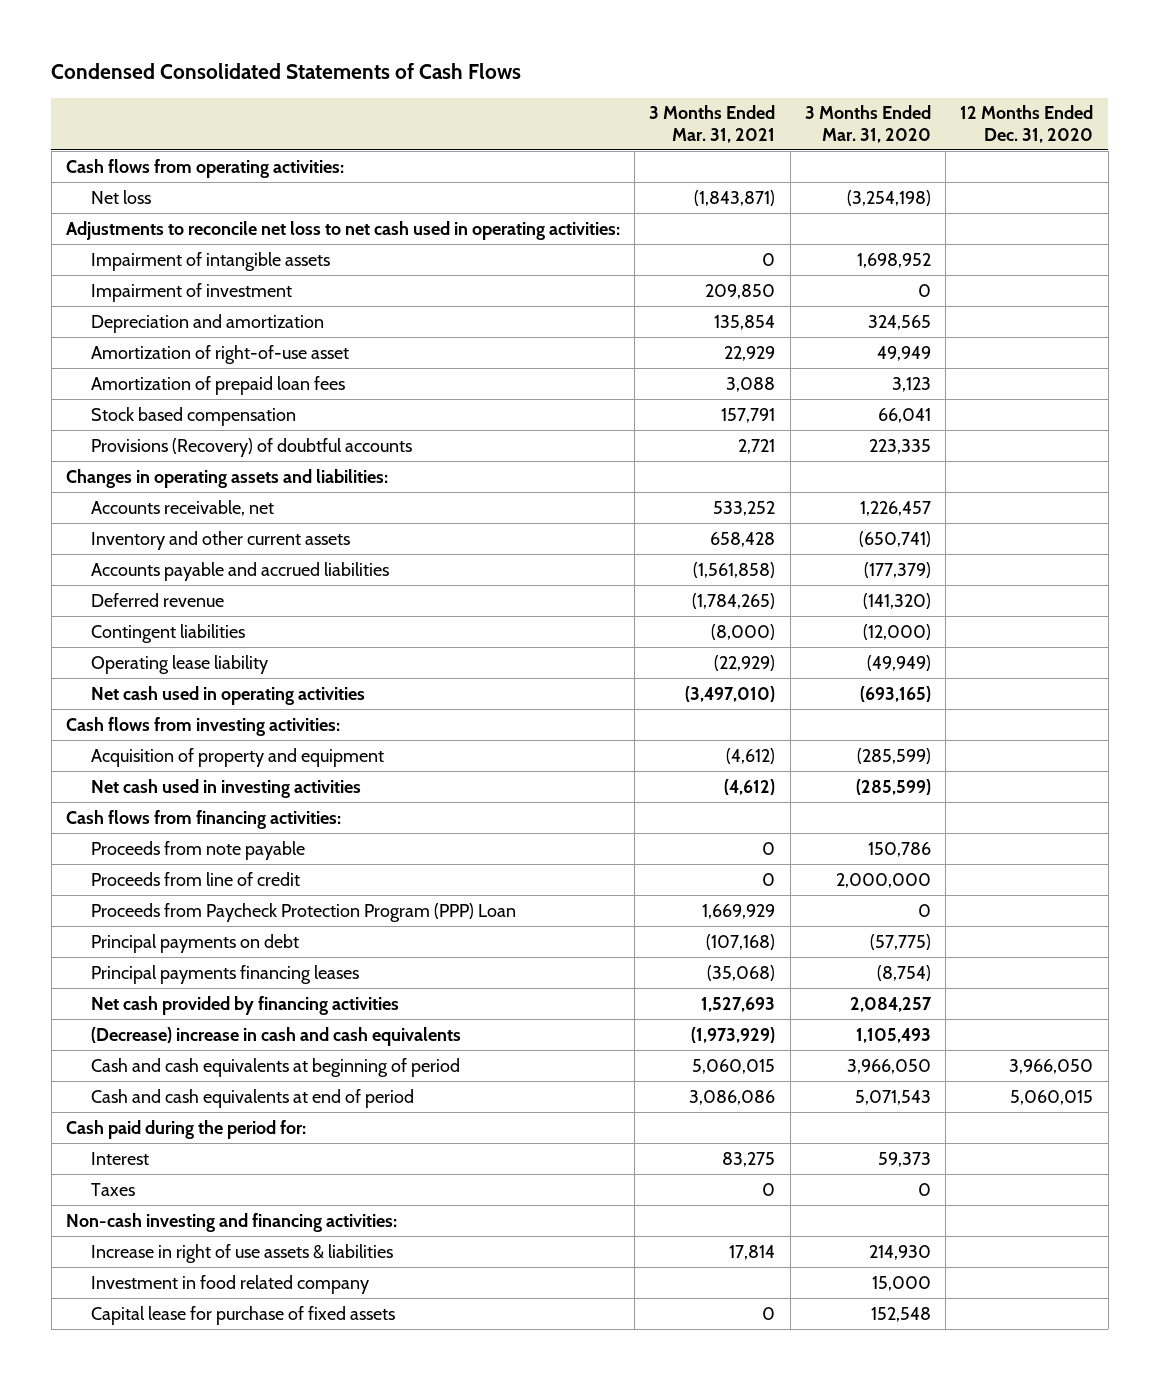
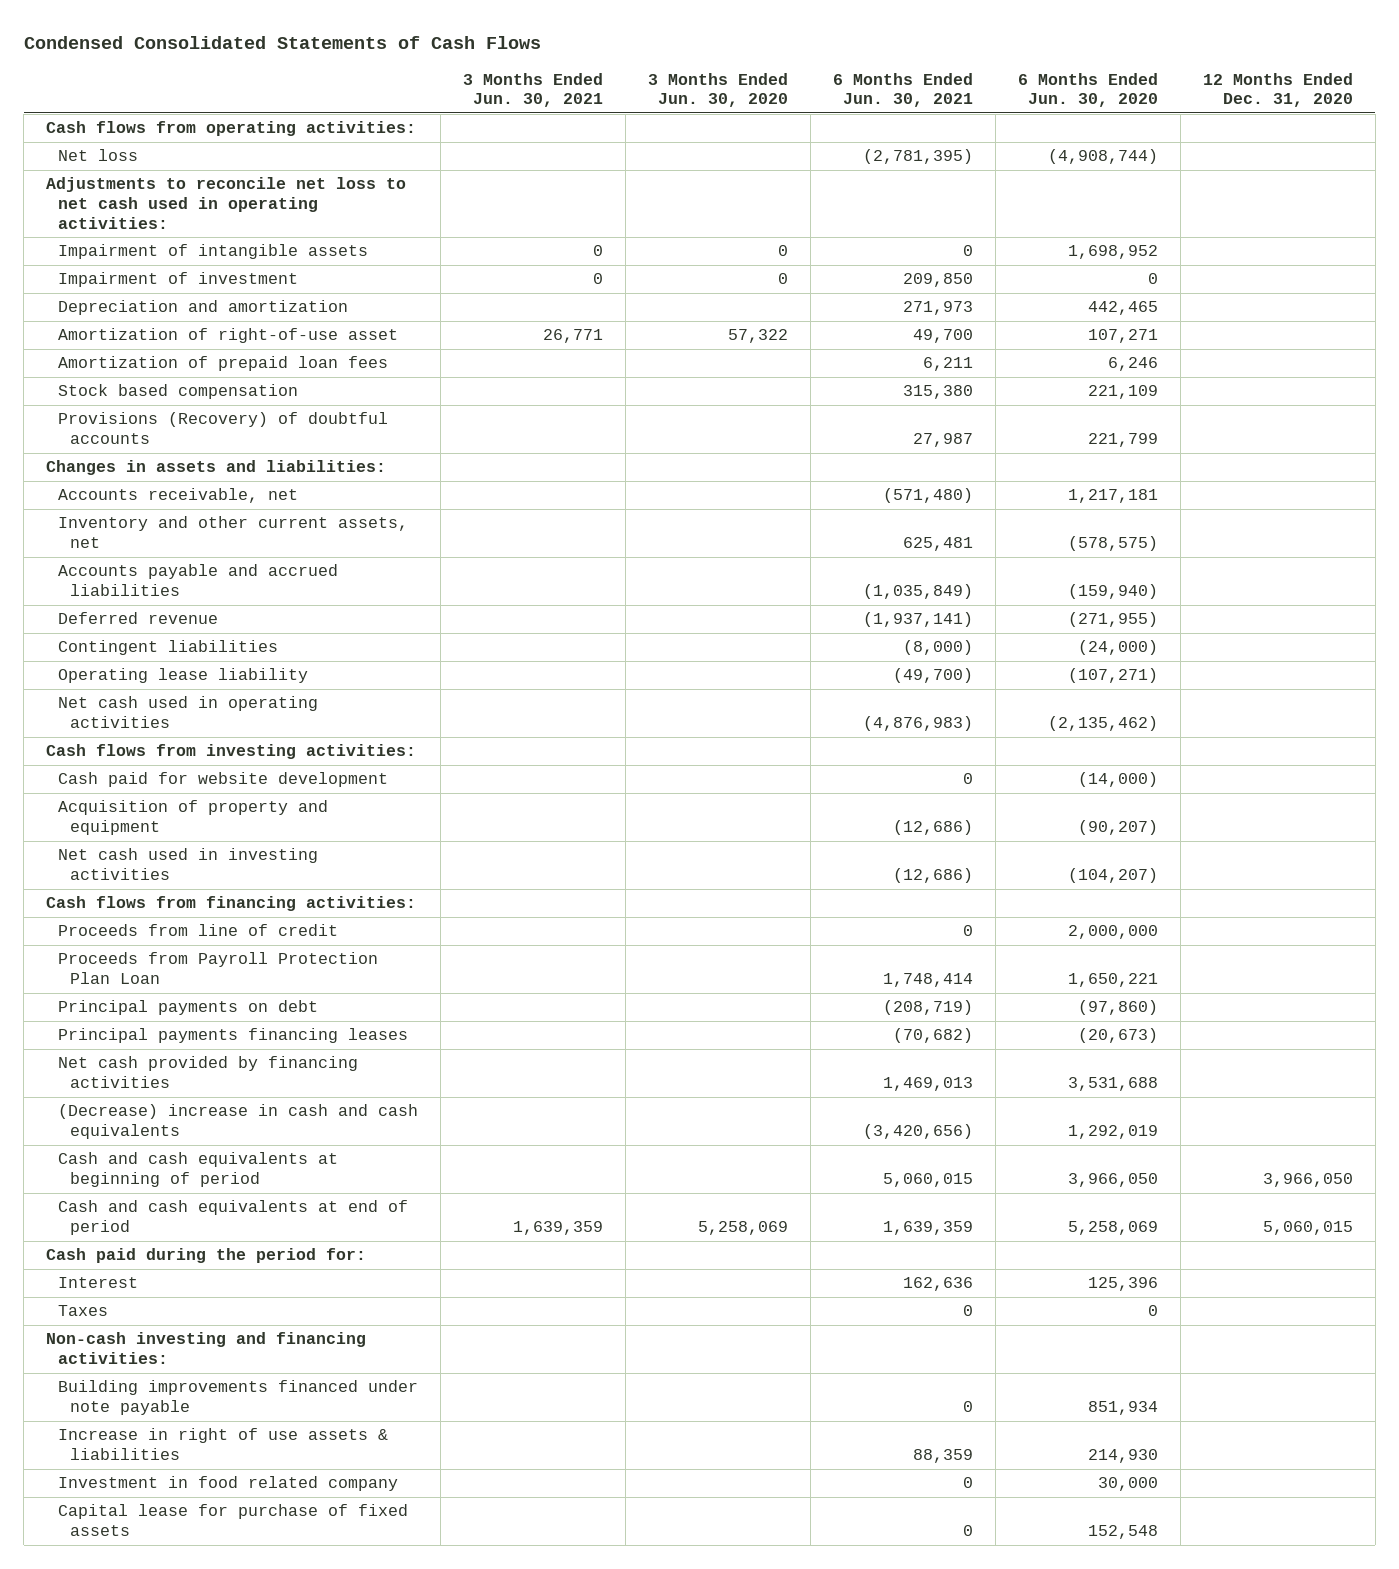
- | 3 Months Ended Mar. 31, 2021 | 3 Months Ended Mar. 31, 2020 | 12 Months Ended Dec. 31, 2020
+ | 3 Months Ended Jun. 30, 2021 | 3 Months Ended Jun. 30, 2020 | 6 Months Ended Jun. 30, 2021 | 6 Months Ended Jun. 30, 2020 | 12 Months Ended Dec. 31, 2020
- Changes in operating assets and liabilities:
+ Changes in assets and liabilities:
- Inventory and other current assets | 658,428 | (650,741) |
+ Inventory and other current assets, net | | | 625,481 | (578,575) |
+ Cash paid for website development | | | 0 | (14,000) |
- Proceeds from note payable | 0 | 150,786 |
- Proceeds from Paycheck Protection Program (PPP) Loan | 1,669,929 | 0 |
+ Proceeds from Payroll Protection Plan Loan | | | 1,748,414 | 1,650,221 |
+ Building improvements financed under note payable | | | 0 | 851,934 |

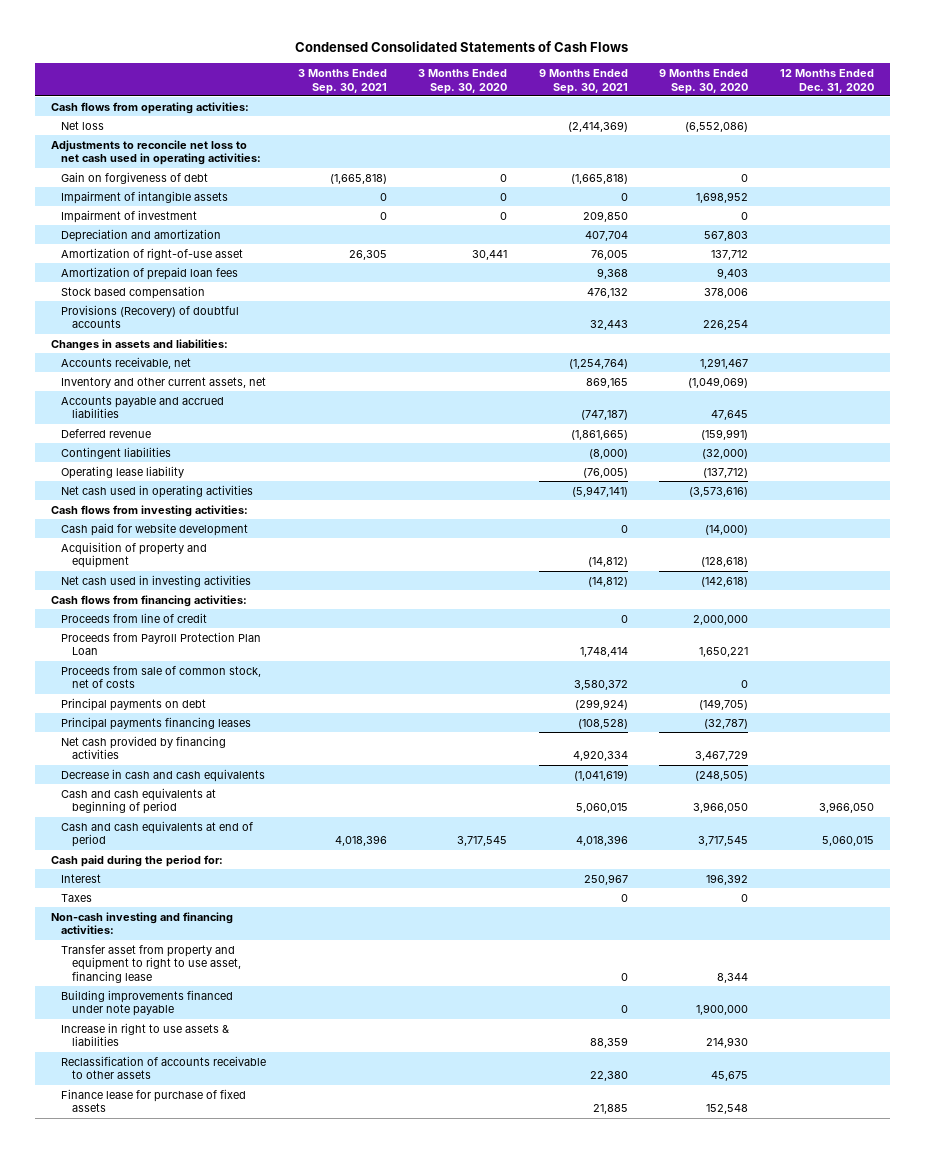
- | 3 Months Ended Jun. 30, 2021 | 3 Months Ended Jun. 30, 2020 | 6 Months Ended Jun. 30, 2021 | 6 Months Ended Jun. 30, 2020 | 12 Months Ended Dec. 31, 2020
+ | 3 Months Ended Sep. 30, 2021 | 3 Months Ended Sep. 30, 2020 | 9 Months Ended Sep. 30, 2021 | 9 Months Ended Sep. 30, 2020 | 12 Months Ended Dec. 31, 2020
+ Gain on forgiveness of debt | (1,665,818) | 0 | (1,665,818) | 0 |
+ Proceeds from sale of common stock, net of costs | | | 3,580,372 | 0 |
- (Decrease) increase in cash and cash equivalents | | | (3,420,656) | 1,292,019 |
+ Decrease in cash and cash equivalents | | | (1,041,619) | (248,505) |
+ Transfer asset from property and equipment to right to use asset, financing lease | | | 0 | 8,344 |
- Increase in right of use assets & liabilities | | | 88,359 | 214,930 |
- Investment in food related company | | | 0 | 30,000 |
- Capital lease for purchase of fixed assets | | | 0 | 152,548 |
+ Increase in right to use assets & liabilities | | | 88,359 | 214,930 |
+ Reclassification of accounts receivable to other assets | | | 22,380 | 45,675 |
+ Finance lease for purchase of fixed assets | | | 21,885 | 152,548 |

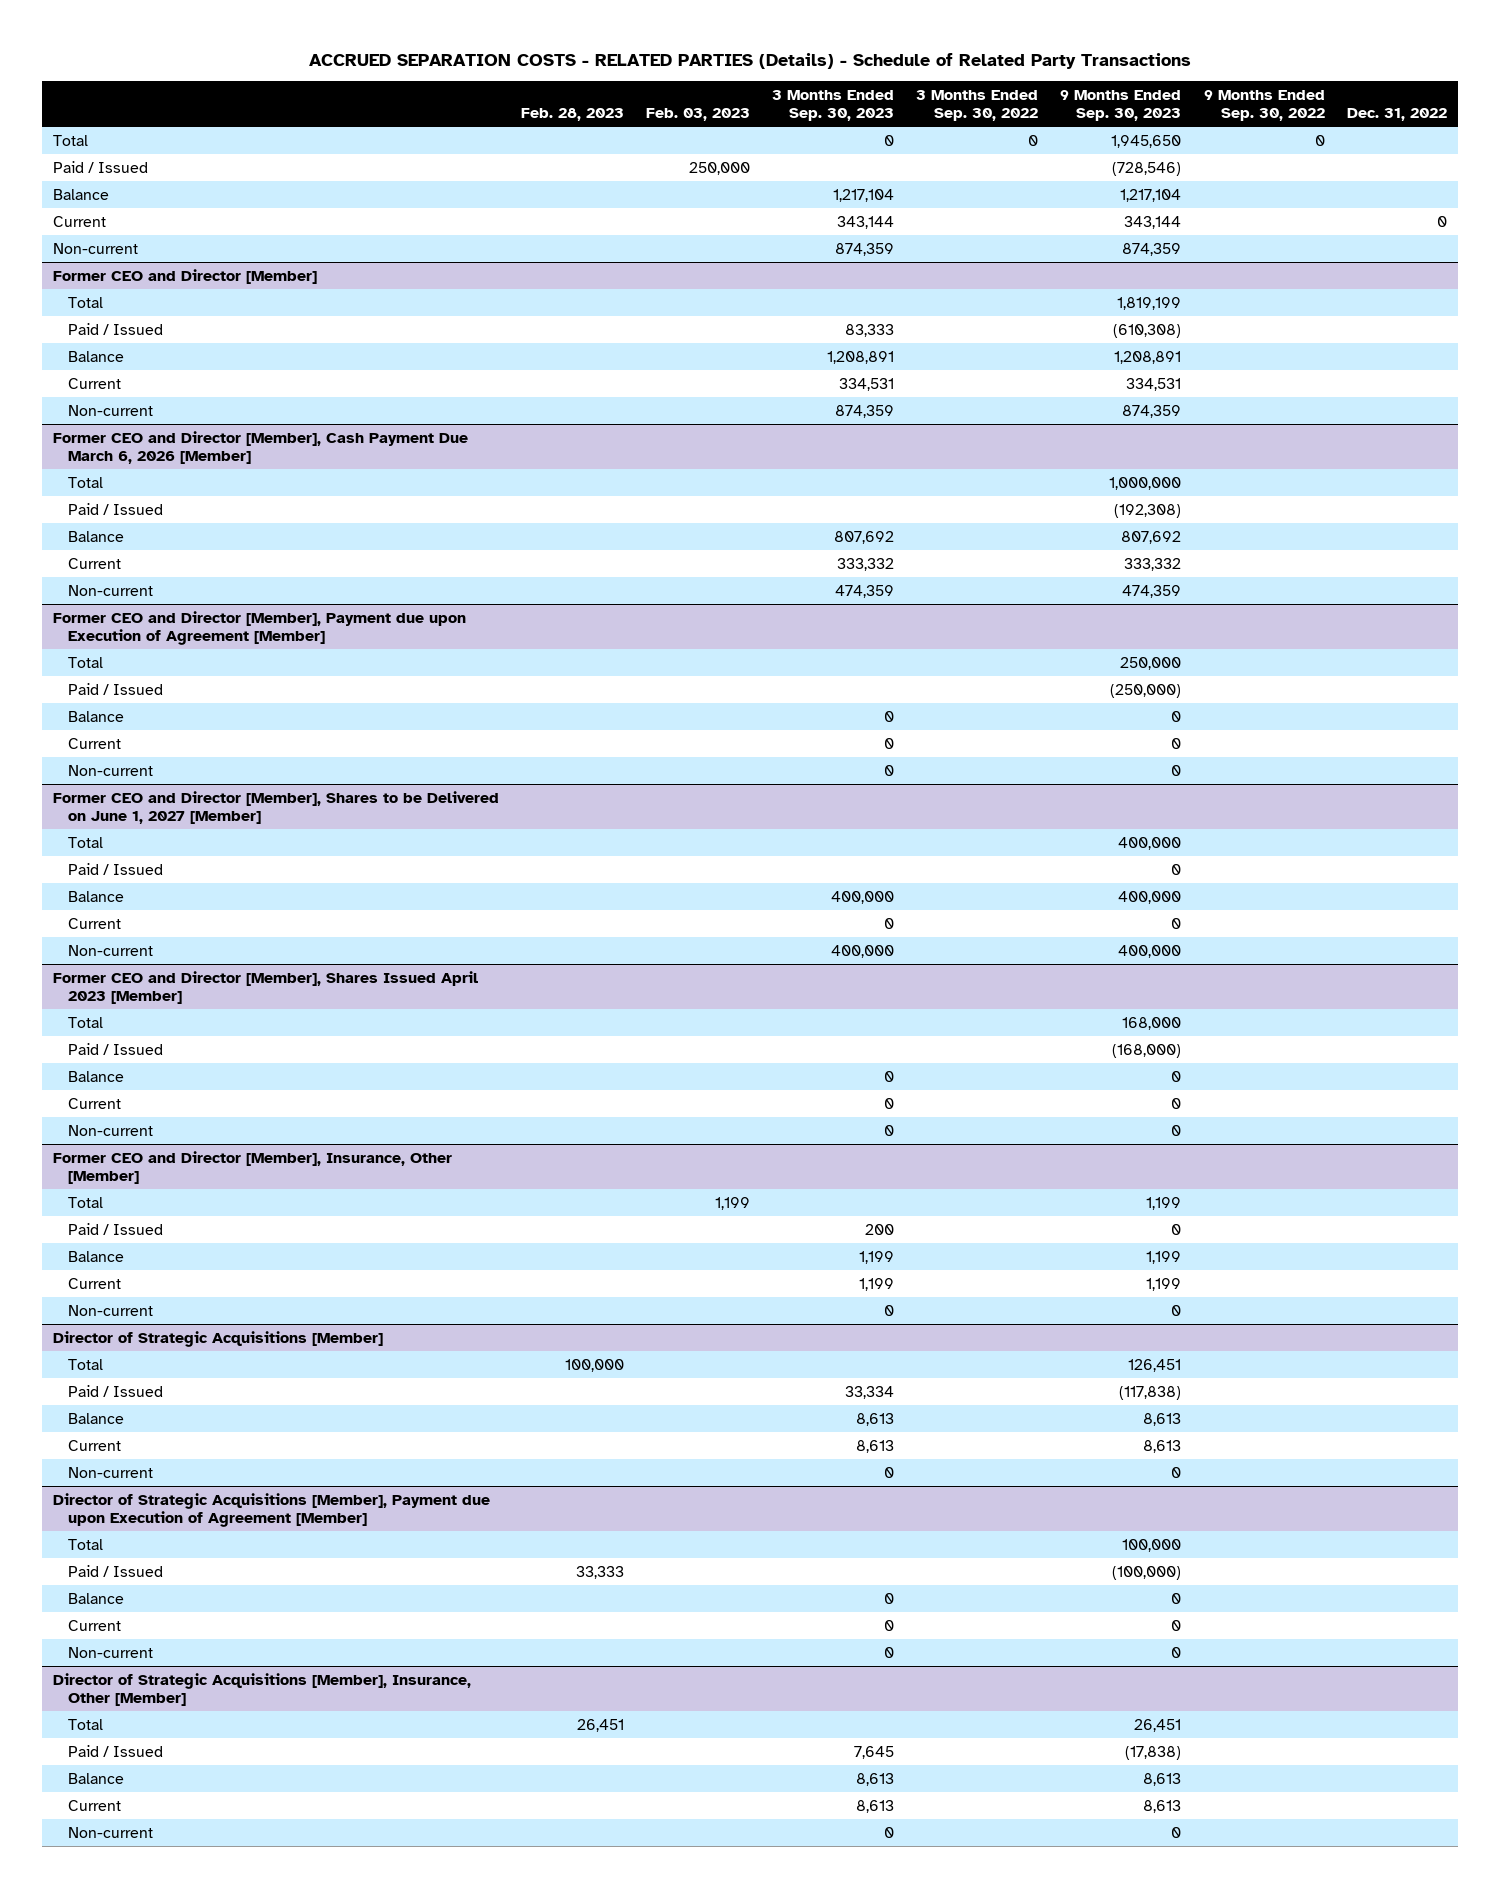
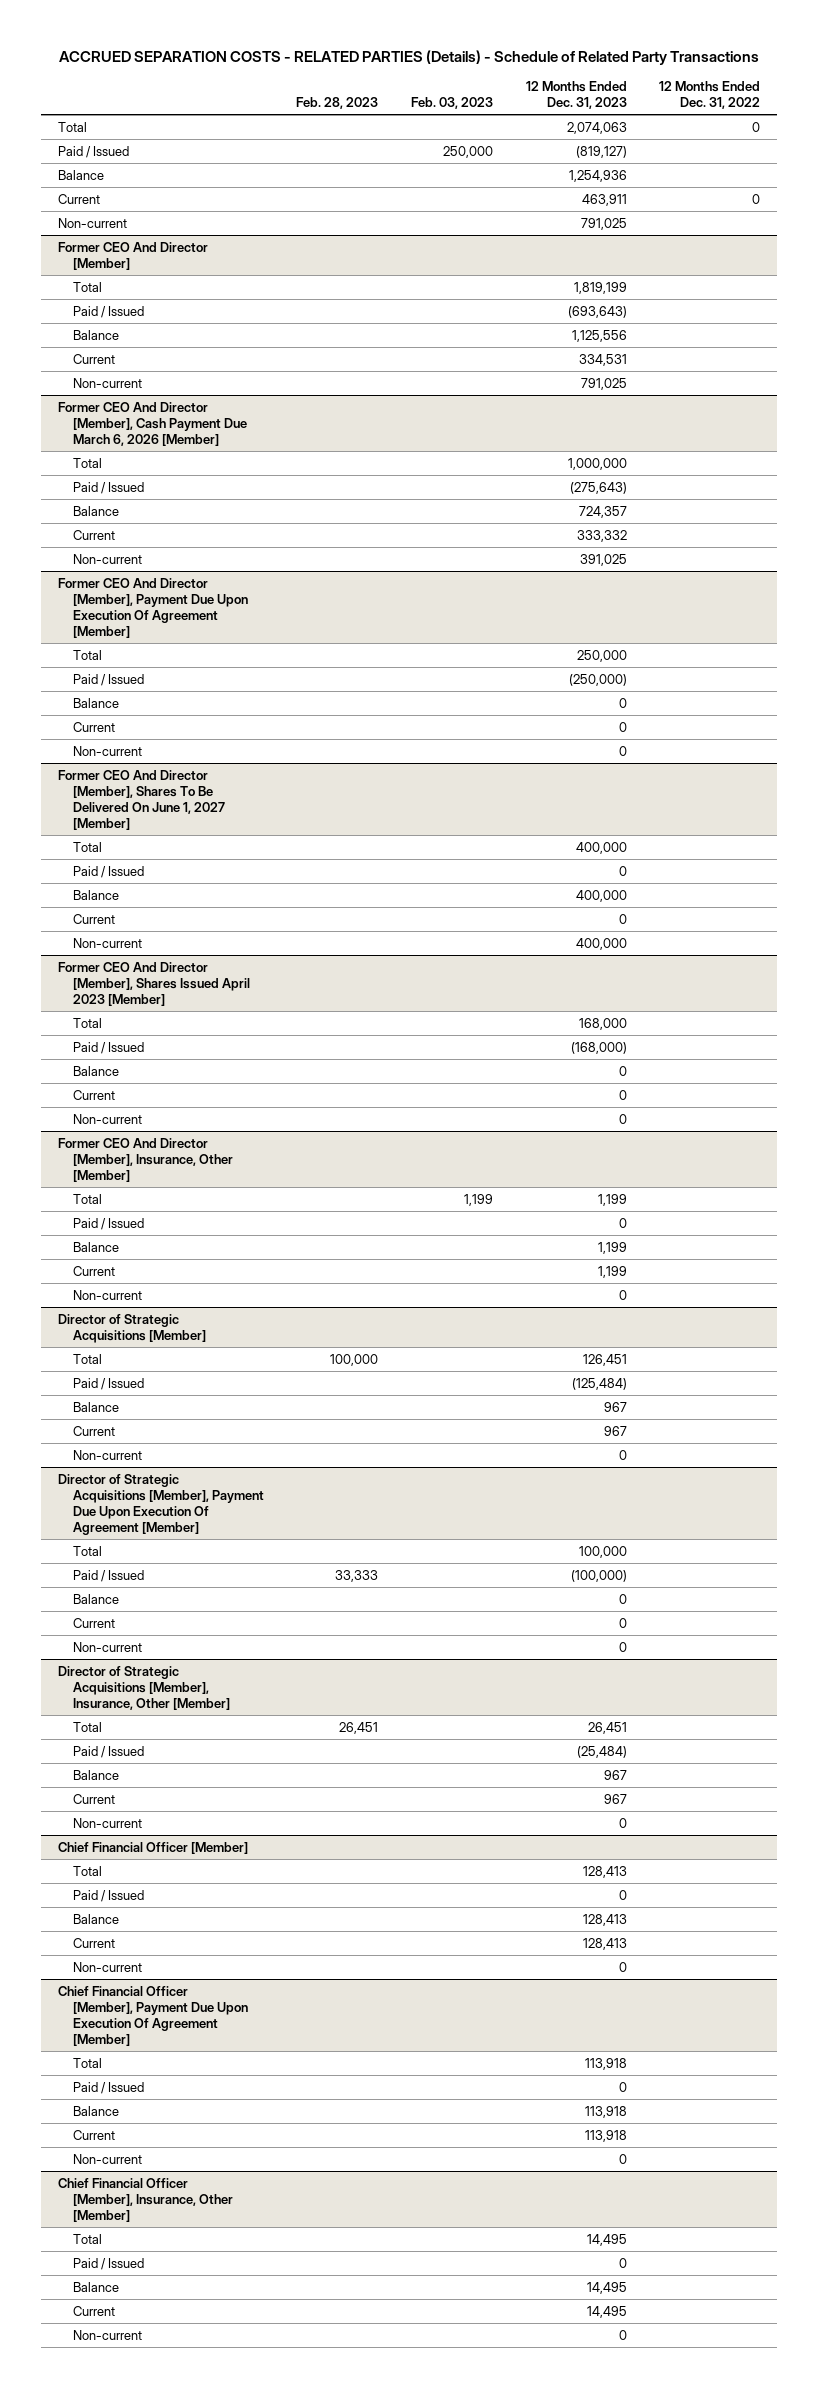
- | Feb. 28, 2023 | Feb. 03, 2023 | 3 Months Ended Sep. 30, 2023 | 3 Months Ended Sep. 30, 2022 | 9 Months Ended Sep. 30, 2023 | 9 Months Ended Sep. 30, 2022 | Dec. 31, 2022
+ | Feb. 28, 2023 | Feb. 03, 2023 | 12 Months Ended Dec. 31, 2023 | 12 Months Ended Dec. 31, 2022
- Former CEO and Director [Member]
+ Former CEO And Director [Member]
- Former CEO and Director [Member], Cash Payment Due March 6, 2026 [Member]
+ Former CEO And Director [Member], Cash Payment Due March 6, 2026 [Member]
- Former CEO and Director [Member], Payment due upon Execution of Agreement [Member]
+ Former CEO And Director [Member], Payment Due Upon Execution Of Agreement [Member]
- Former CEO and Director [Member], Shares to be Delivered on June 1, 2027 [Member]
+ Former CEO And Director [Member], Shares To Be Delivered On June 1, 2027 [Member]
- Former CEO and Director [Member], Shares Issued April 2023 [Member]
+ Former CEO And Director [Member], Shares Issued April 2023 [Member]
- Former CEO and Director [Member], Insurance, Other [Member]
+ Former CEO And Director [Member], Insurance, Other [Member]
- Director of Strategic Acquisitions [Member], Payment due upon Execution of Agreement [Member]
+ Director of Strategic Acquisitions [Member], Payment Due Upon Execution Of Agreement [Member]
+ Chief Financial Officer [Member]
+ Total | | | 128,413 |
+ Paid / Issued | | | 0 |
+ Balance | | | 128,413 |
+ Current | | | 128,413 |
+ Non-current | | | 0 |
+ Chief Financial Officer [Member], Payment Due Upon Execution Of Agreement [Member]
+ Total | | | 113,918 |
+ Paid / Issued | | | 0 |
+ Balance | | | 113,918 |
+ Current | | | 113,918 |
+ Non-current | | | 0 |
+ Chief Financial Officer [Member], Insurance, Other [Member]
+ Total | | | 14,495 |
+ Paid / Issued | | | 0 |
+ Balance | | | 14,495 |
+ Current | | | 14,495 |
+ Non-current | | | 0 |

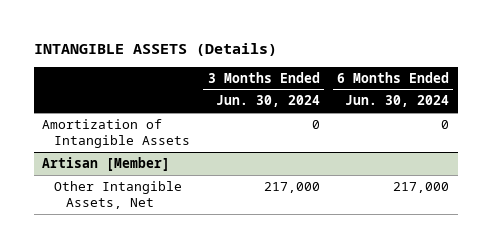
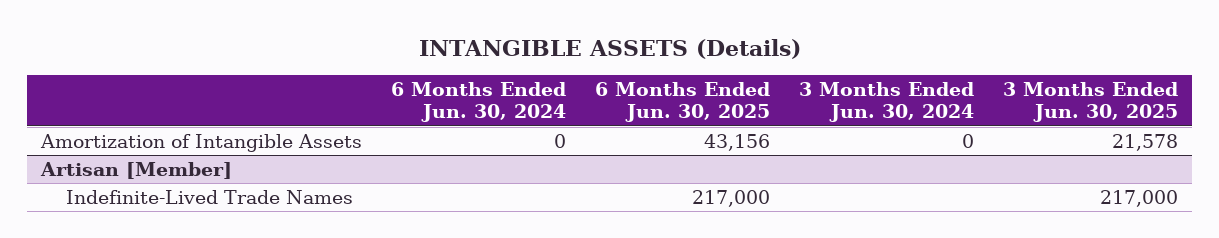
- | 3 Months Ended Jun. 30, 2024 | 6 Months Ended Jun. 30, 2024
+ | 6 Months Ended Jun. 30, 2024 | 6 Months Ended Jun. 30, 2025 | 3 Months Ended Jun. 30, 2024 | 3 Months Ended Jun. 30, 2025
@ Artisan [Member]
- Other Intangible Assets, Net | 217,000 | 217,000
+ Indefinite-Lived Trade Names | | 217,000 | | 217,000

